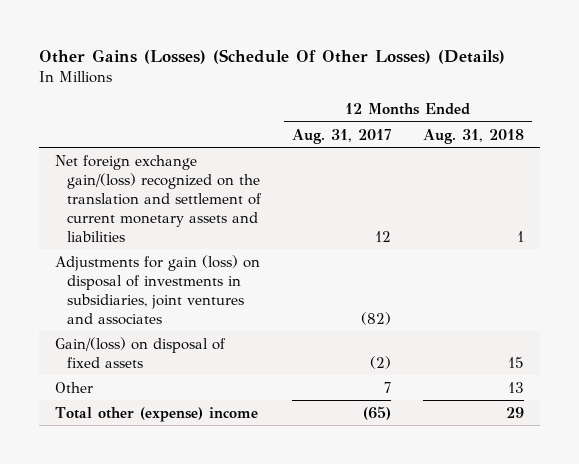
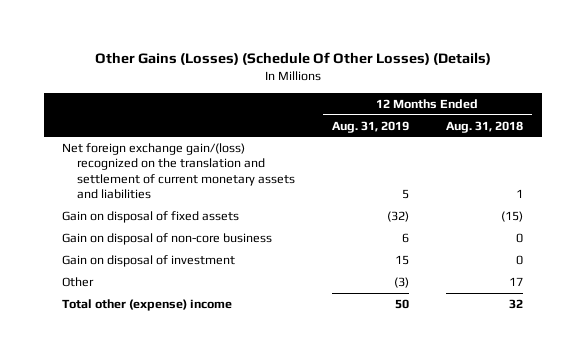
- | 12 Months Ended Aug. 31, 2017 | 12 Months Ended Aug. 31, 2018
+ | 12 Months Ended Aug. 31, 2019 | 12 Months Ended Aug. 31, 2018
- Adjustments for gain (loss) on disposal of investments in subsidiaries, joint ventures and associates | (82) |
- Gain/(loss) on disposal of fixed assets | (2) | 15
- Other | 7 | 13
- Total other (expense) income | (65) | 29
+ Gain on disposal of fixed assets | (32) | (15)
+ Gain on disposal of non-core business | 6 | 0
+ Gain on disposal of investment | 15 | 0
+ Other | (3) | 17
+ Total other (expense) income | 50 | 32

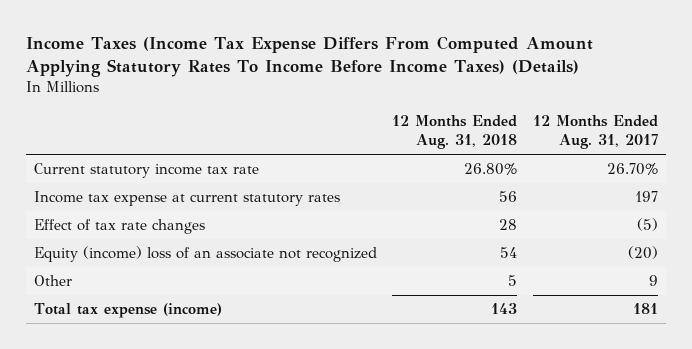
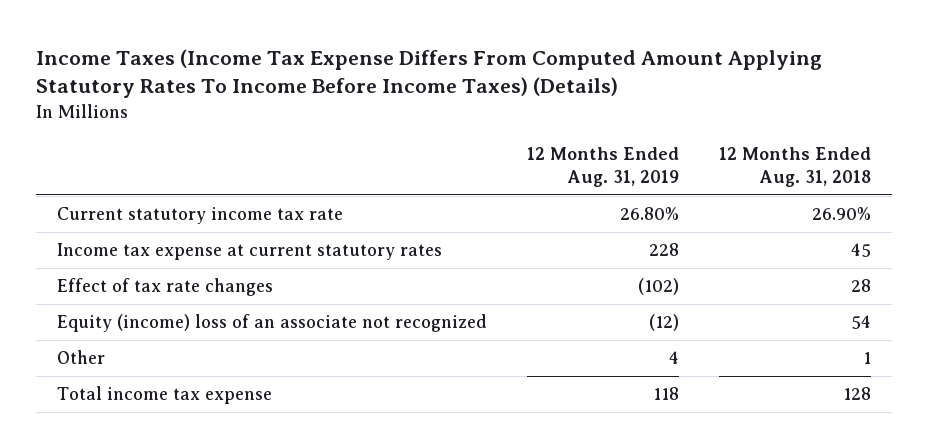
- | 12 Months Ended Aug. 31, 2018 | 12 Months Ended Aug. 31, 2017
+ | 12 Months Ended Aug. 31, 2019 | 12 Months Ended Aug. 31, 2018
- Current statutory income tax rate | 26.80% | 26.70%
- Income tax expense at current statutory rates | 56 | 197
+ Current statutory income tax rate | 26.80% | 26.90%
+ Income tax expense at current statutory rates | 228 | 45
- Other | 5 | 9
- Total tax expense (income) | 143 | 181
+ Other | 4 | 1
+ Total income tax expense | 118 | 128

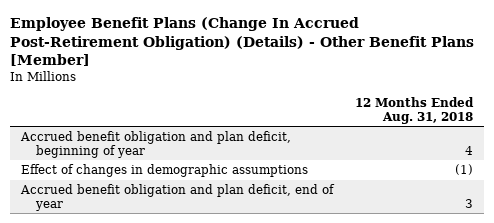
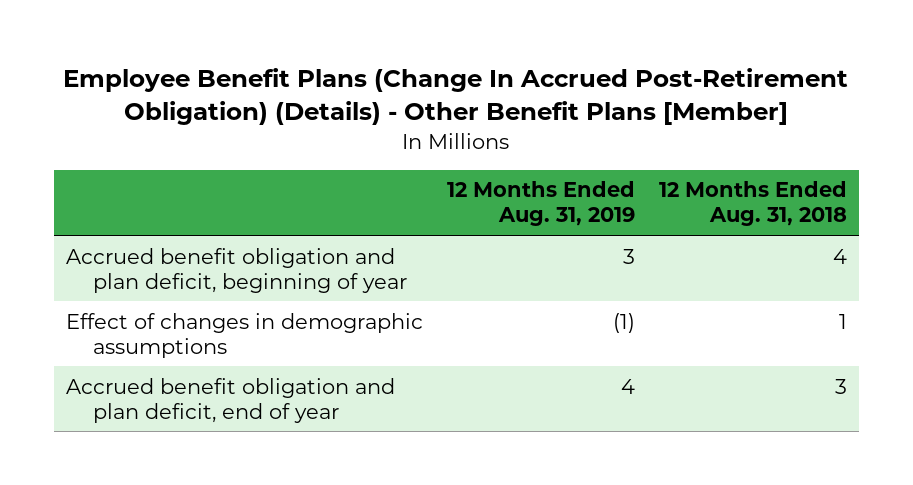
- | 12 Months Ended Aug. 31, 2018
+ | 12 Months Ended Aug. 31, 2019 | 12 Months Ended Aug. 31, 2018
- Effect of changes in demographic assumptions | (1)
+ Effect of changes in demographic assumptions | (1) | 1

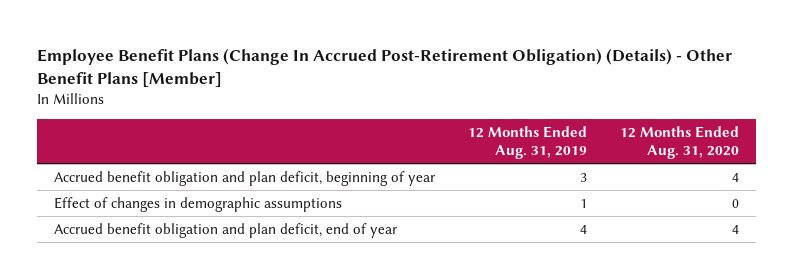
- | 12 Months Ended Aug. 31, 2019 | 12 Months Ended Aug. 31, 2018
+ | 12 Months Ended Aug. 31, 2019 | 12 Months Ended Aug. 31, 2020
- Effect of changes in demographic assumptions | (1) | 1
+ Effect of changes in demographic assumptions | 1 | 0

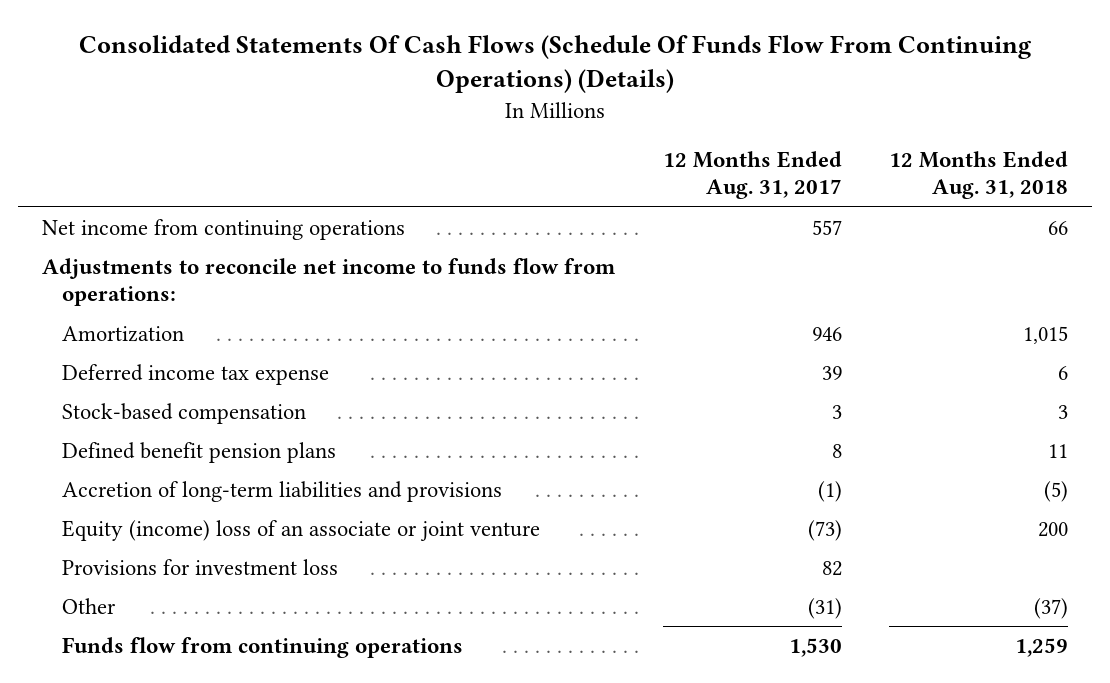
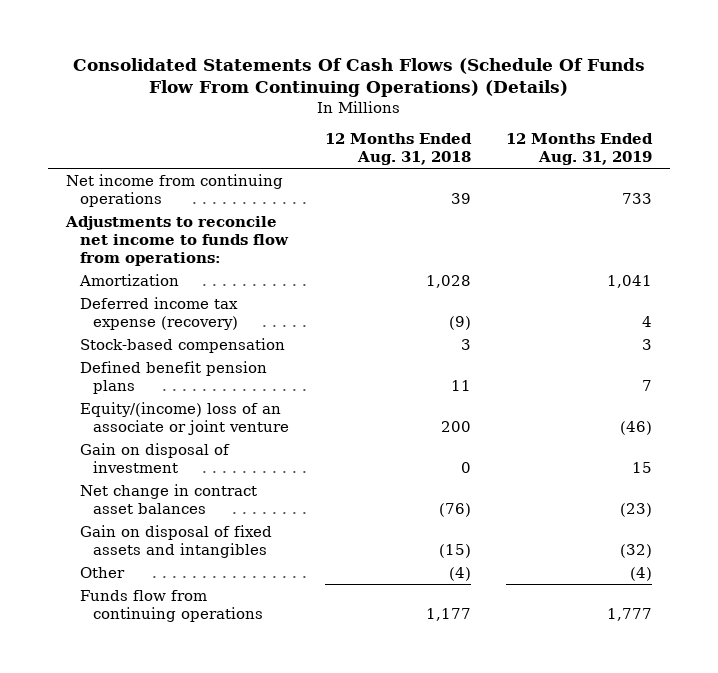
- | 12 Months Ended Aug. 31, 2017 | 12 Months Ended Aug. 31, 2018
+ | 12 Months Ended Aug. 31, 2018 | 12 Months Ended Aug. 31, 2019
- Net income from continuing operations | 557 | 66
+ Net income from continuing operations | 39 | 733
- Amortization | 946 | 1,015
- Deferred income tax expense | 39 | 6
+ Amortization | 1,028 | 1,041
+ Deferred income tax expense (recovery) | (9) | 4
- Accretion of long-term liabilities and provisions | (1) | (5)
- Equity (income) loss of an associate or joint venture | (73) | 200
- Provisions for investment loss | 82 |
- Other | (31) | (37)
- Funds flow from continuing operations | 1,530 | 1,259
+ Equity/(income) loss of an associate or joint venture | 200 | (46)
+ Gain on disposal of investment | 0 | 15
+ Net change in contract asset balances | (76) | (23)
+ Gain on disposal of fixed assets and intangibles | (15) | (32)
+ Other | (4) | (4)
+ Funds flow from continuing operations | 1,177 | 1,777

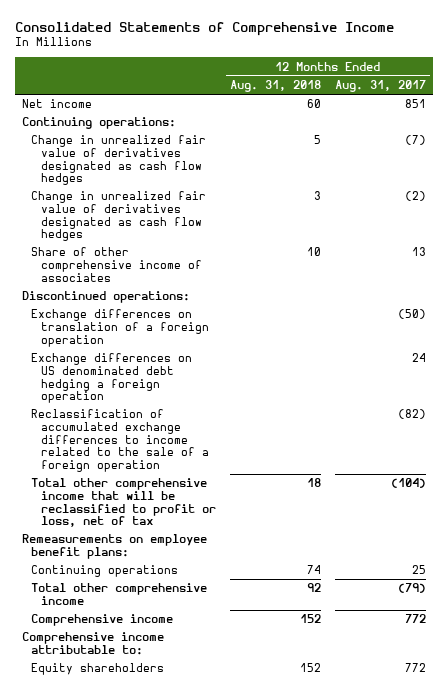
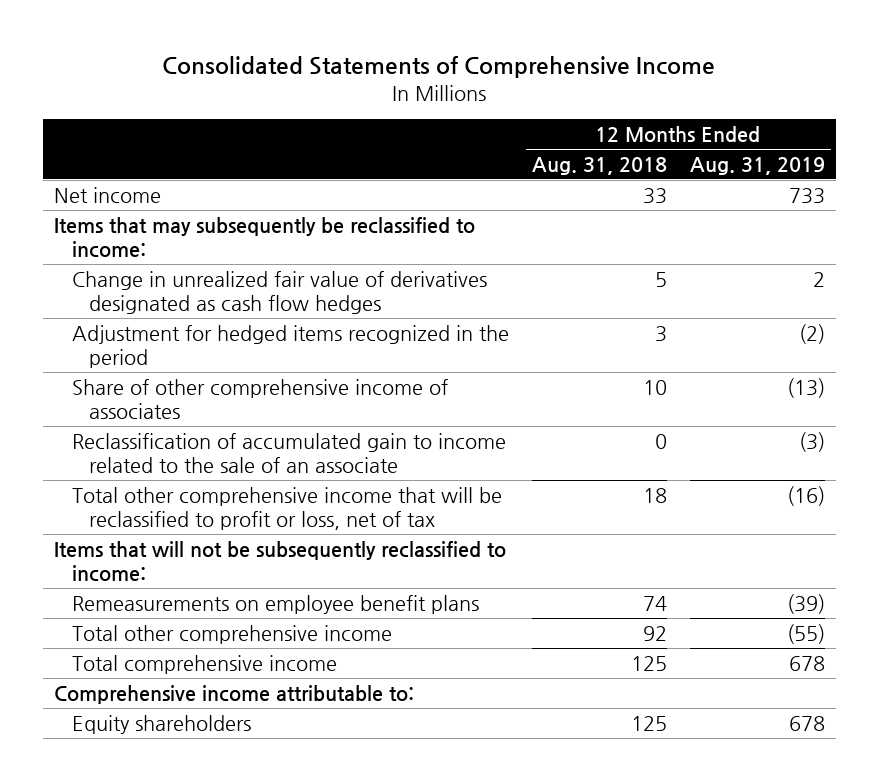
- | 12 Months Ended Aug. 31, 2018 | 12 Months Ended Aug. 31, 2017
+ | 12 Months Ended Aug. 31, 2018 | 12 Months Ended Aug. 31, 2019
- Net income | 60 | 851
- Continuing operations:
+ Net income | 33 | 733
+ Items that may subsequently be reclassified to income:
- Change in unrealized fair value of derivatives designated as cash flow hedges | 3 | (2)
+ Adjustment for hedged items recognized in the period | 3 | (2)
- Discontinued operations:
- Exchange differences on translation of a foreign operation | | (50)
- Exchange differences on US denominated debt hedging a foreign operation | | 24
- Reclassification of accumulated exchange differences to income related to the sale of a foreign operation | | (82)
+ Reclassification of accumulated gain to income related to the sale of an associate | 0 | (3)
- Remeasurements on employee benefit plans:
- Continuing operations | 74 | 25
+ Items that will not be subsequently reclassified to income:
+ Remeasurements on employee benefit plans | 74 | (39)
- Comprehensive income | 152 | 772
+ Total comprehensive income | 125 | 678
- Equity shareholders | 152 | 772
+ Equity shareholders | 125 | 678

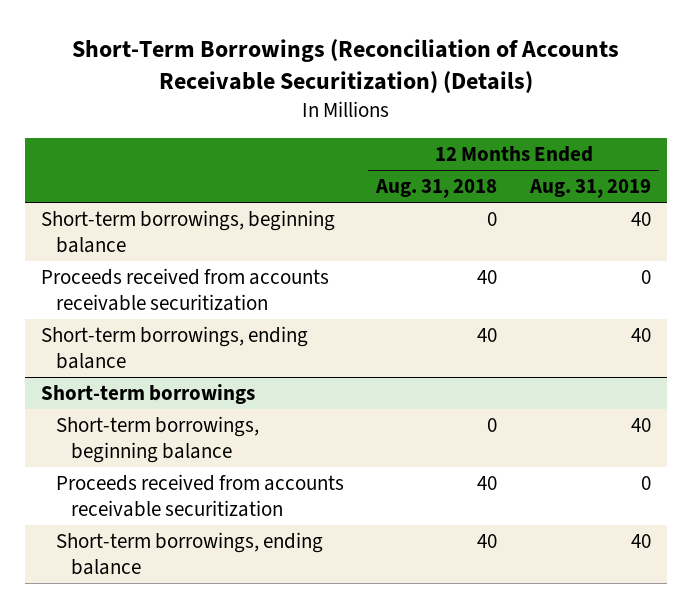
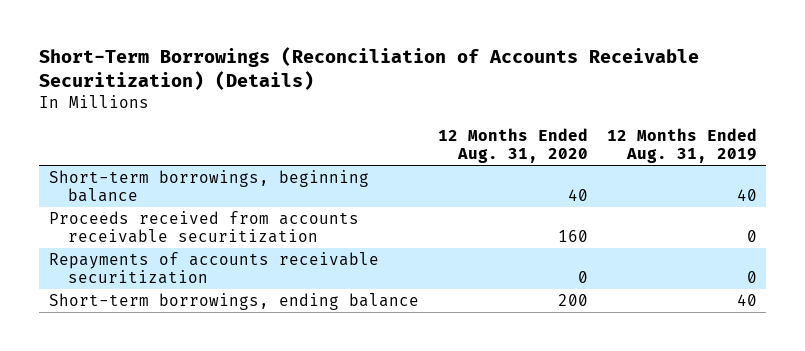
- | 12 Months Ended Aug. 31, 2018 | 12 Months Ended Aug. 31, 2019
+ | 12 Months Ended Aug. 31, 2020 | 12 Months Ended Aug. 31, 2019
- Short-term borrowings, ending balance | 40 | 40
- Short-term borrowings
- Short-term borrowings, beginning balance | 0 | 40
- Proceeds received from accounts receivable securitization | 40 | 0
+ Repayments of accounts receivable securitization | 0 | 0

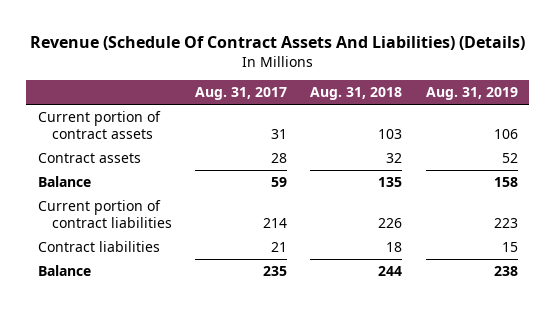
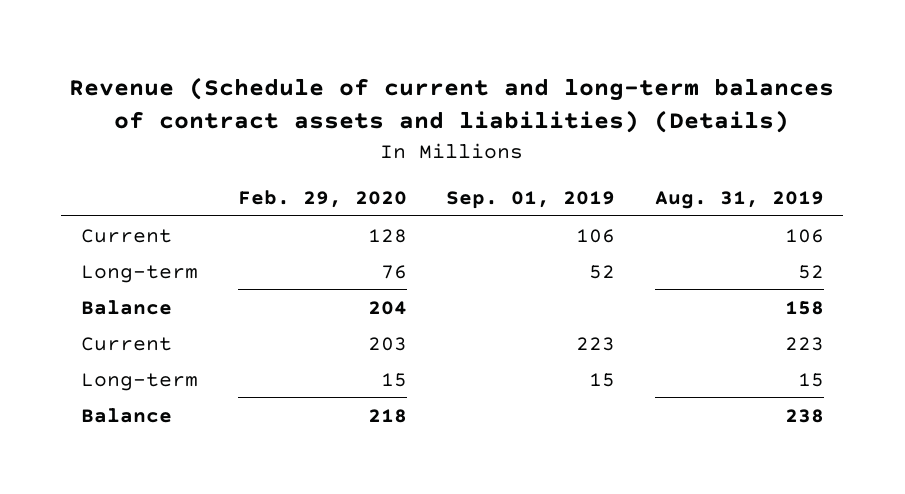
- Revenue (Schedule Of Contract Assets And Liabilities) (Details)
+ Revenue (Schedule of current and long-term balances of contract assets and liabilities) (Details)
- | Aug. 31, 2017 | Aug. 31, 2018 | Aug. 31, 2019
+ | Feb. 29, 2020 | Sep. 01, 2019 | Aug. 31, 2019
- Current portion of contract assets | 31 | 103 | 106
- Contract assets | 28 | 32 | 52
+ Current | 128 | 106 | 106
+ Long-term | 76 | 52 | 52
- Current portion of contract liabilities | 214 | 226 | 223
- Contract liabilities | 21 | 18 | 15
+ Current | 203 | 223 | 223
+ Long-term | 15 | 15 | 15

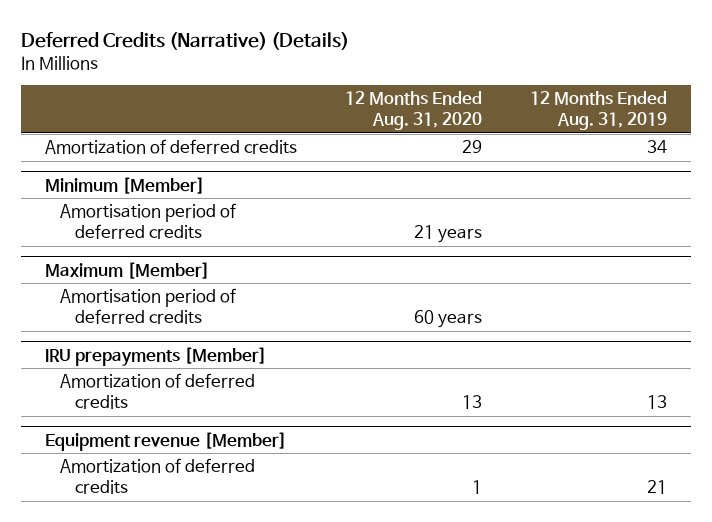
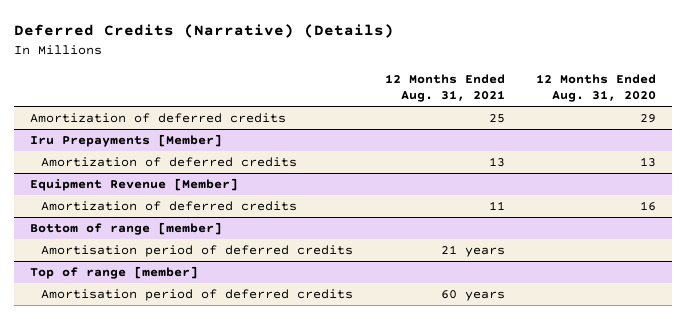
- | 12 Months Ended Aug. 31, 2020 | 12 Months Ended Aug. 31, 2019
+ | 12 Months Ended Aug. 31, 2021 | 12 Months Ended Aug. 31, 2020
- Minimum [Member]
- Amortisation period of deferred credits | 21 years |
- Maximum [Member]
- Amortisation period of deferred credits | 60 years |
- IRU prepayments [Member]
+ Iru Prepayments [Member]
- Equipment revenue [Member]
- Amortization of deferred credits | 1 | 21
+ Equipment Revenue [Member]
+ Amortization of deferred credits | 11 | 16
+ Bottom of range [member]
+ Amortisation period of deferred credits | 21 years |
+ Top of range [member]
+ Amortisation period of deferred credits | 60 years |

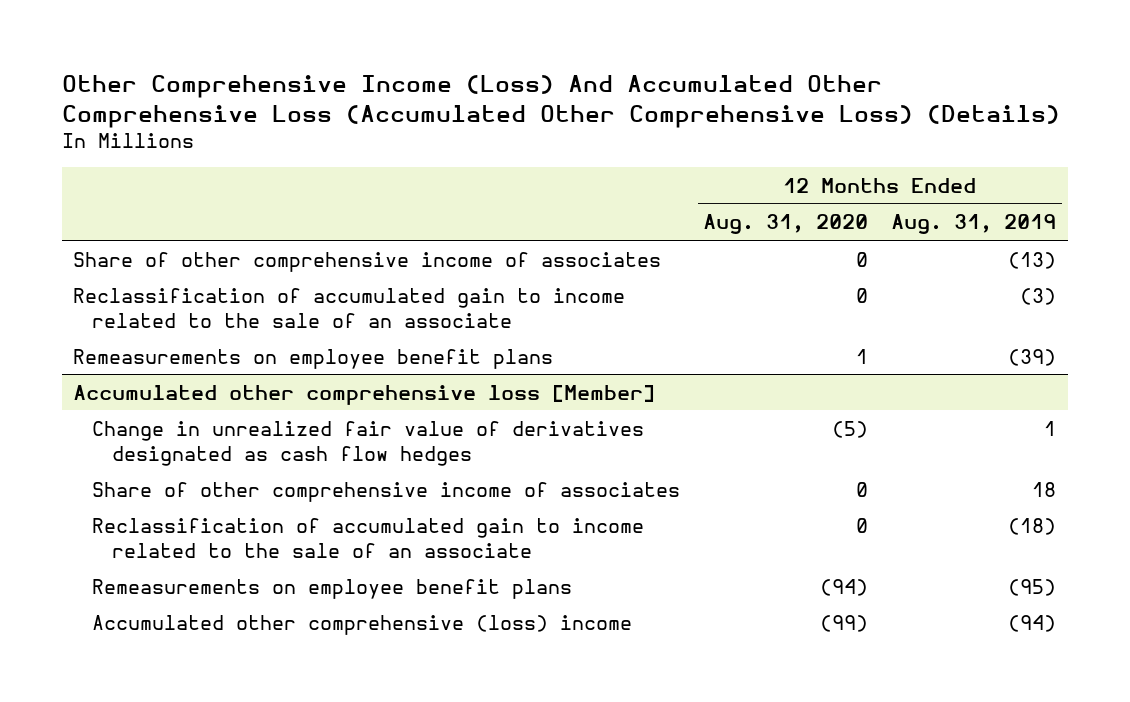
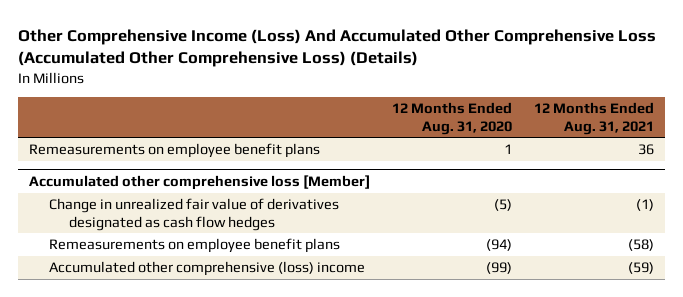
- | 12 Months Ended Aug. 31, 2020 | 12 Months Ended Aug. 31, 2019
+ | 12 Months Ended Aug. 31, 2020 | 12 Months Ended Aug. 31, 2021
- Share of other comprehensive income of associates | 0 | (13)
- Reclassification of accumulated gain to income related to the sale of an associate | 0 | (3)
@ Accumulated other comprehensive loss [Member]
- Share of other comprehensive income of associates | 0 | 18
- Reclassification of accumulated gain to income related to the sale of an associate | 0 | (18)

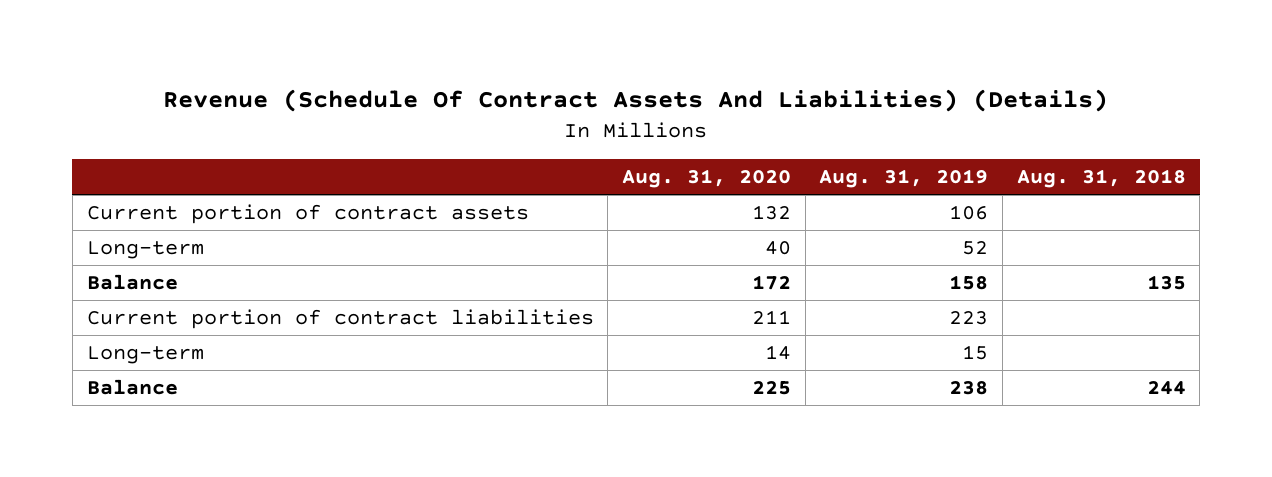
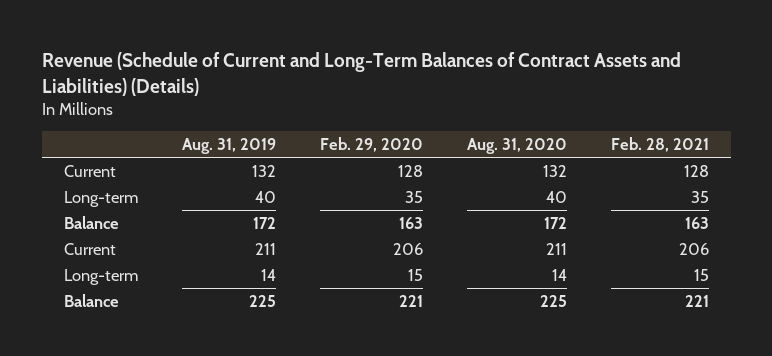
- Revenue (Schedule Of Contract Assets And Liabilities) (Details)
+ Revenue (Schedule of Current and Long-Term Balances of Contract Assets and Liabilities) (Details)
- | Aug. 31, 2020 | Aug. 31, 2019 | Aug. 31, 2018
+ | Aug. 31, 2019 | Feb. 29, 2020 | Aug. 31, 2020 | Feb. 28, 2021
- Current portion of contract assets | 132 | 106 |
- Long-term | 40 | 52 |
- Balance | 172 | 158 | 135
- Current portion of contract liabilities | 211 | 223 |
- Long-term | 14 | 15 |
- Balance | 225 | 238 | 244
+ Current | 132 | 128 | 132 | 128
+ Long-term | 40 | 35 | 40 | 35
+ Balance | 172 | 163 | 172 | 163
+ Current | 211 | 206 | 211 | 206
+ Long-term | 14 | 15 | 14 | 15
+ Balance | 225 | 221 | 225 | 221

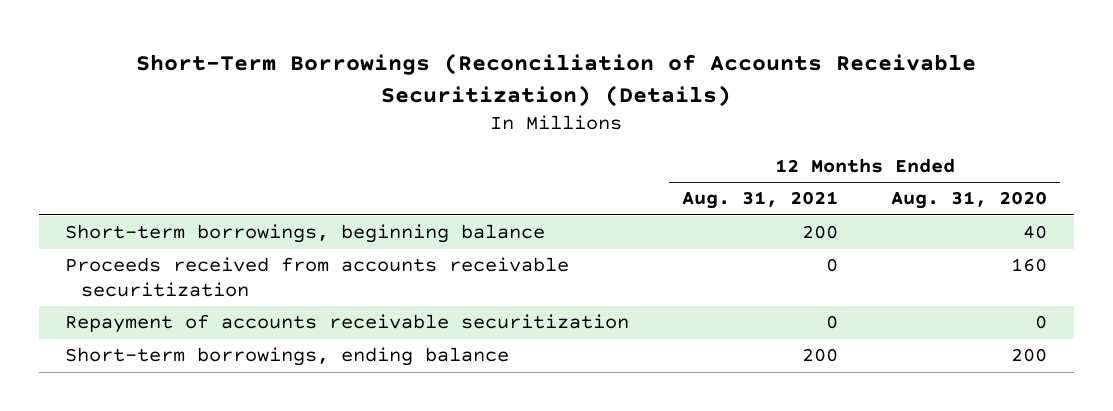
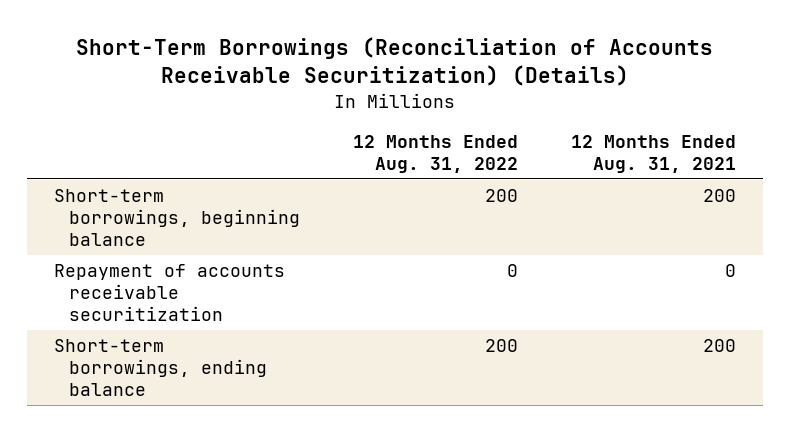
- | 12 Months Ended Aug. 31, 2021 | 12 Months Ended Aug. 31, 2020
+ | 12 Months Ended Aug. 31, 2022 | 12 Months Ended Aug. 31, 2021
- Proceeds received from accounts receivable securitization | 0 | 160

